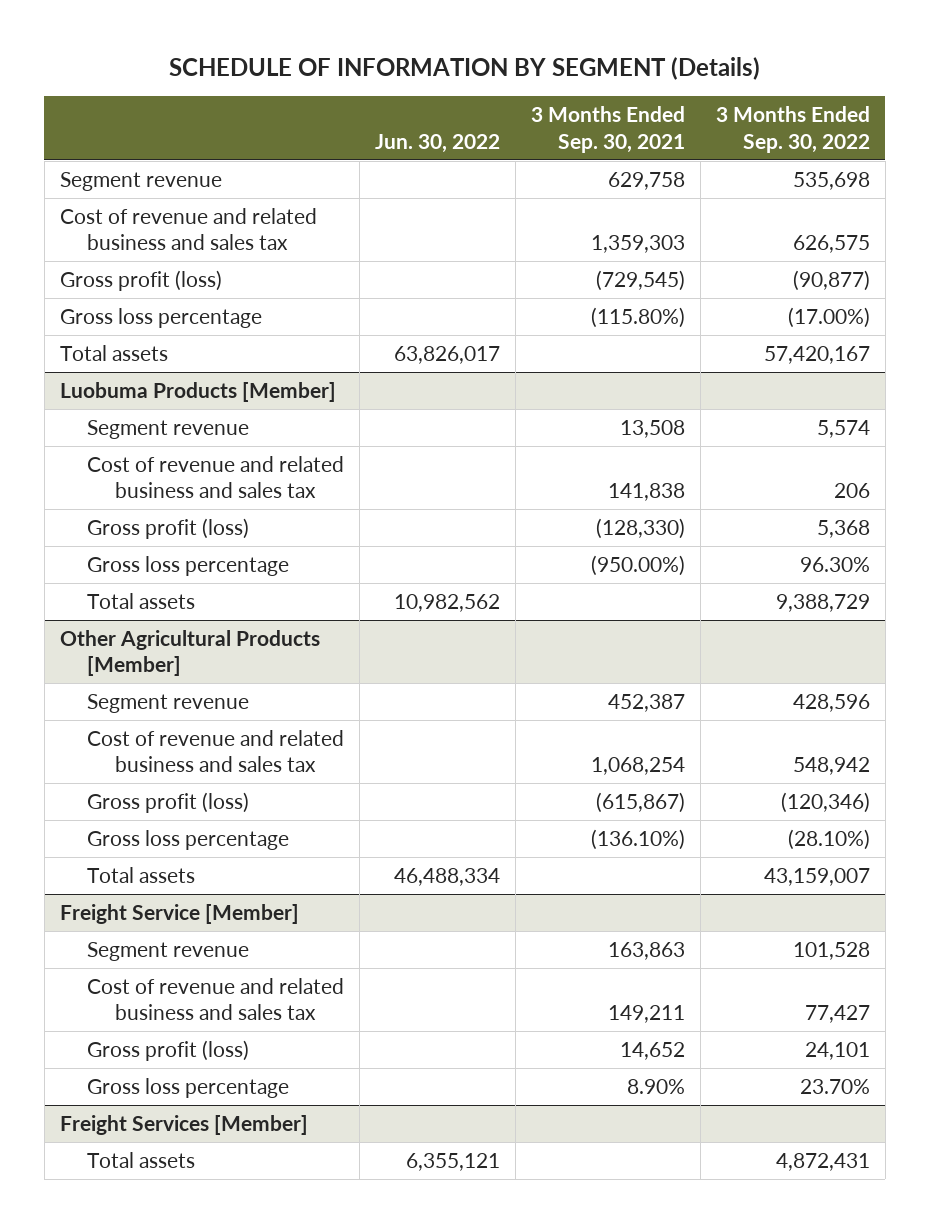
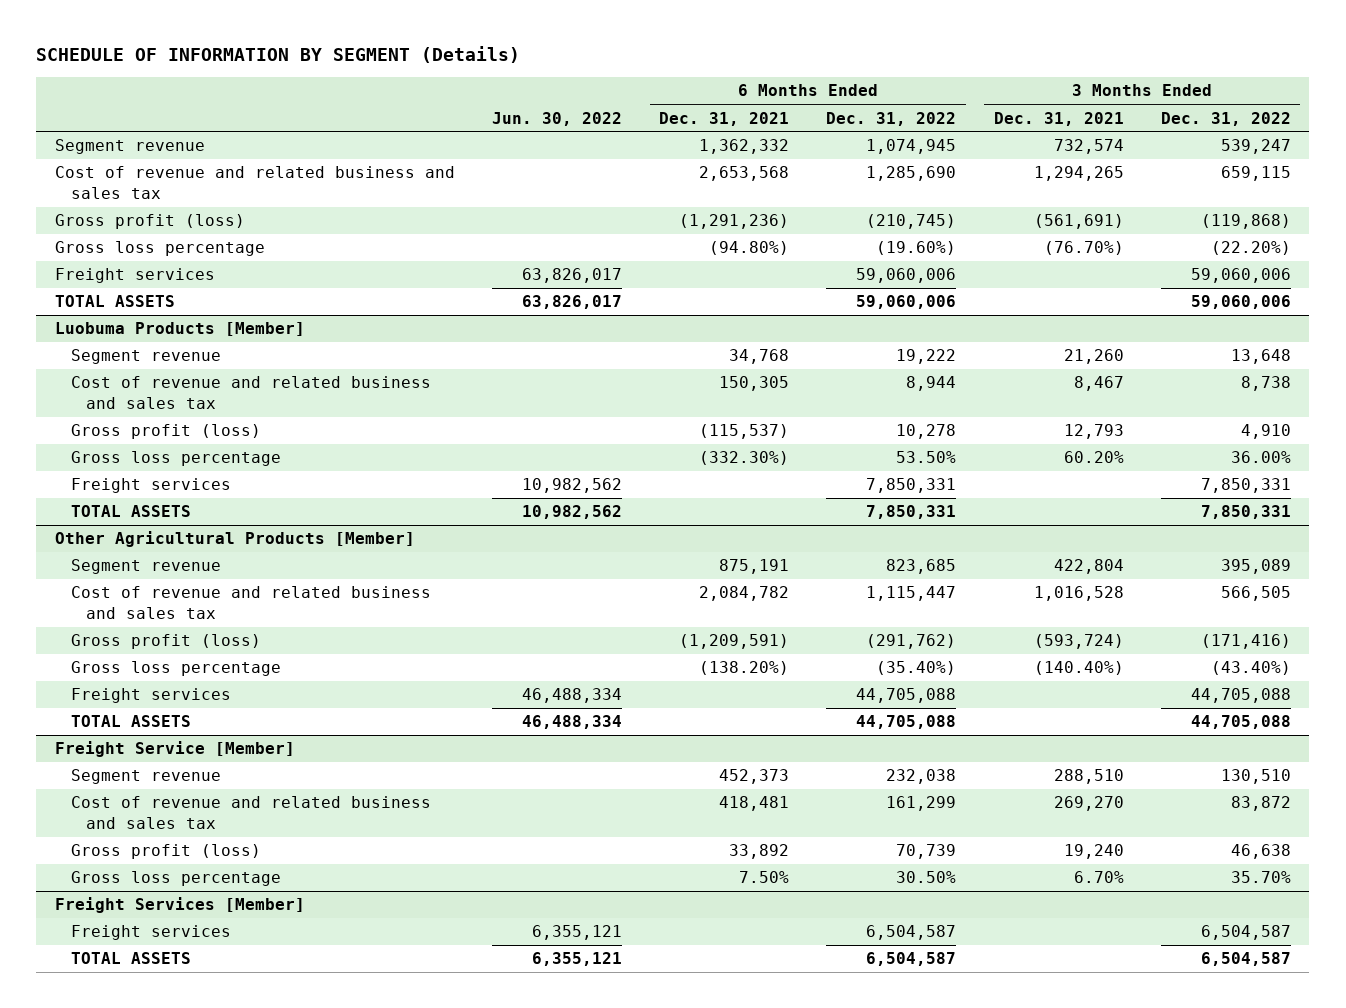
- | Jun. 30, 2022 | 3 Months Ended Sep. 30, 2021 | 3 Months Ended Sep. 30, 2022
+ | Jun. 30, 2022 | 6 Months Ended Dec. 31, 2021 | 6 Months Ended Dec. 31, 2022 | 3 Months Ended Dec. 31, 2021 | 3 Months Ended Dec. 31, 2022
- Total assets | 63,826,017 | | 57,420,167
+ Freight services | 63,826,017 | | 59,060,006 | | 59,060,006
+ TOTAL ASSETS | 63,826,017 | | 59,060,006 | | 59,060,006
@ Luobuma Products [Member]
- Total assets | 10,982,562 | | 9,388,729
+ Freight services | 10,982,562 | | 7,850,331 | | 7,850,331
+ TOTAL ASSETS | 10,982,562 | | 7,850,331 | | 7,850,331
@ Other Agricultural Products [Member]
- Total assets | 46,488,334 | | 43,159,007
+ Freight services | 46,488,334 | | 44,705,088 | | 44,705,088
+ TOTAL ASSETS | 46,488,334 | | 44,705,088 | | 44,705,088
@ Freight Services [Member]
- Total assets | 6,355,121 | | 4,872,431
+ Freight services | 6,355,121 | | 6,504,587 | | 6,504,587
+ TOTAL ASSETS | 6,355,121 | | 6,504,587 | | 6,504,587

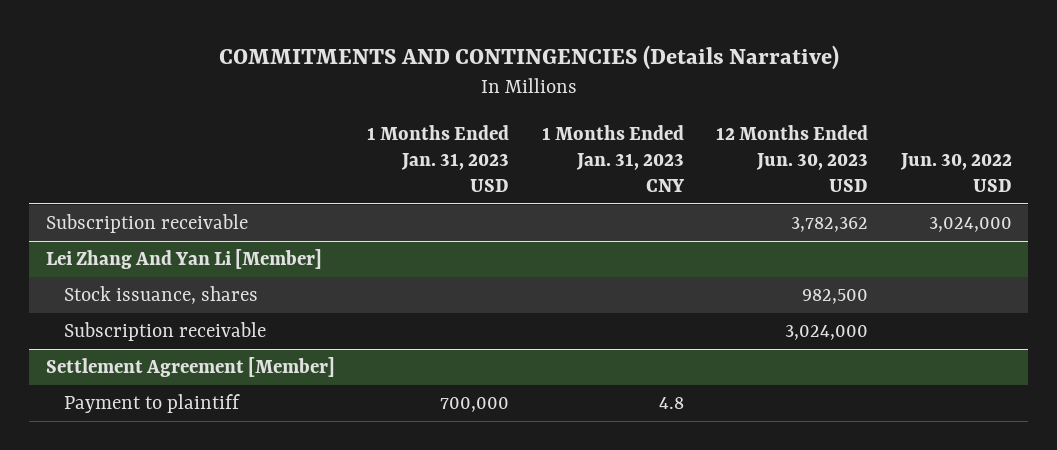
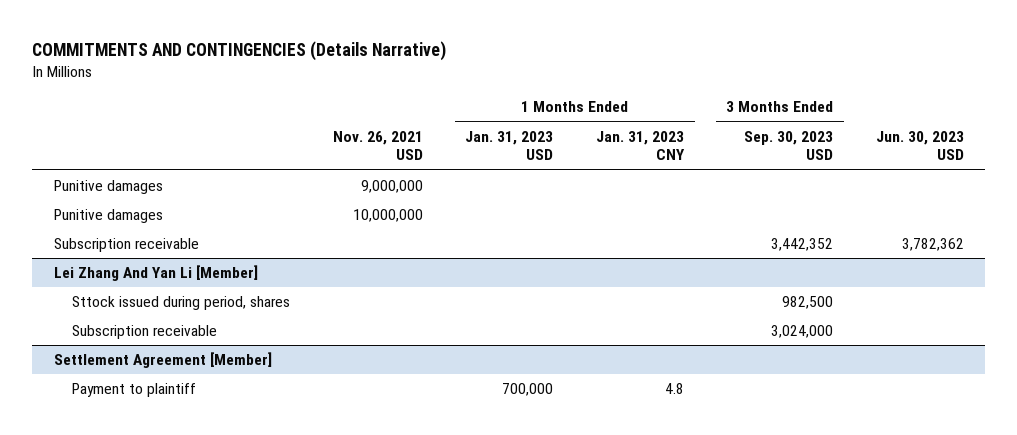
- | 1 Months Ended Jan. 31, 2023 USD | 1 Months Ended Jan. 31, 2023 CNY | 12 Months Ended Jun. 30, 2023 USD | Jun. 30, 2022 USD
+ | Nov. 26, 2021 USD | 1 Months Ended Jan. 31, 2023 USD | 1 Months Ended Jan. 31, 2023 CNY | 3 Months Ended Sep. 30, 2023 USD | Jun. 30, 2023 USD
+ Punitive damages | 9,000,000 | | | |
+ Punitive damages | 10,000,000 | | | |
@ Lei Zhang And Yan Li [Member]
- Stock issuance, shares | | | 982,500 |
+ Sttock issued during period, shares | | | | 982,500 |

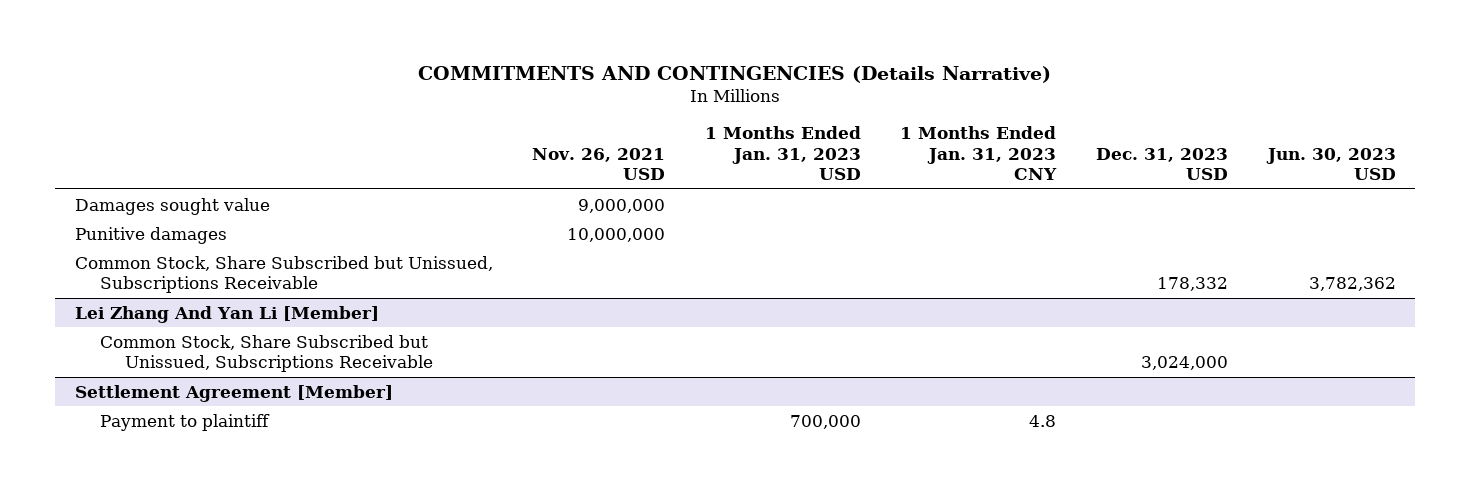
- | Nov. 26, 2021 USD | 1 Months Ended Jan. 31, 2023 USD | 1 Months Ended Jan. 31, 2023 CNY | 3 Months Ended Sep. 30, 2023 USD | Jun. 30, 2023 USD
+ | Nov. 26, 2021 USD | 1 Months Ended Jan. 31, 2023 USD | 1 Months Ended Jan. 31, 2023 CNY | Dec. 31, 2023 USD | Jun. 30, 2023 USD
- Punitive damages | 9,000,000 | | | |
+ Damages sought value | 9,000,000 | | | |
- Subscription receivable | | | | 3,442,352 | 3,782,362
+ Common Stock, Share Subscribed but Unissued, Subscriptions Receivable | | | | 178,332 | 3,782,362
@ Lei Zhang And Yan Li [Member]
- Sttock issued during period, shares | | | | 982,500 |
- Subscription receivable | | | | 3,024,000 |
+ Common Stock, Share Subscribed but Unissued, Subscriptions Receivable | | | | 3,024,000 |

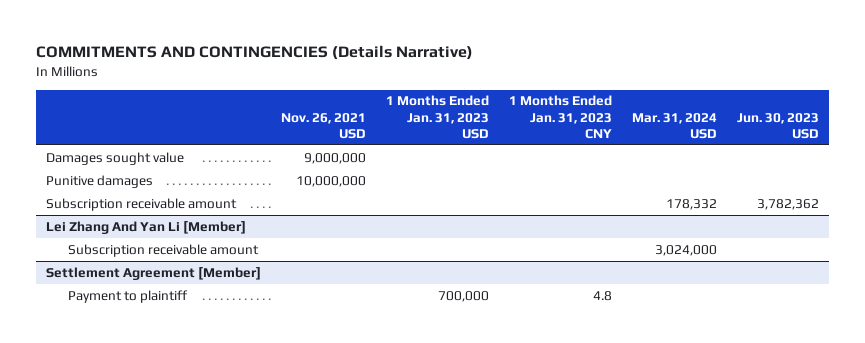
- | Nov. 26, 2021 USD | 1 Months Ended Jan. 31, 2023 USD | 1 Months Ended Jan. 31, 2023 CNY | Dec. 31, 2023 USD | Jun. 30, 2023 USD
+ | Nov. 26, 2021 USD | 1 Months Ended Jan. 31, 2023 USD | 1 Months Ended Jan. 31, 2023 CNY | Mar. 31, 2024 USD | Jun. 30, 2023 USD
- Common Stock, Share Subscribed but Unissued, Subscriptions Receivable | | | | 178,332 | 3,782,362
+ Subscription receivable amount | | | | 178,332 | 3,782,362
@ Lei Zhang And Yan Li [Member]
- Common Stock, Share Subscribed but Unissued, Subscriptions Receivable | | | | 3,024,000 |
+ Subscription receivable amount | | | | 3,024,000 |

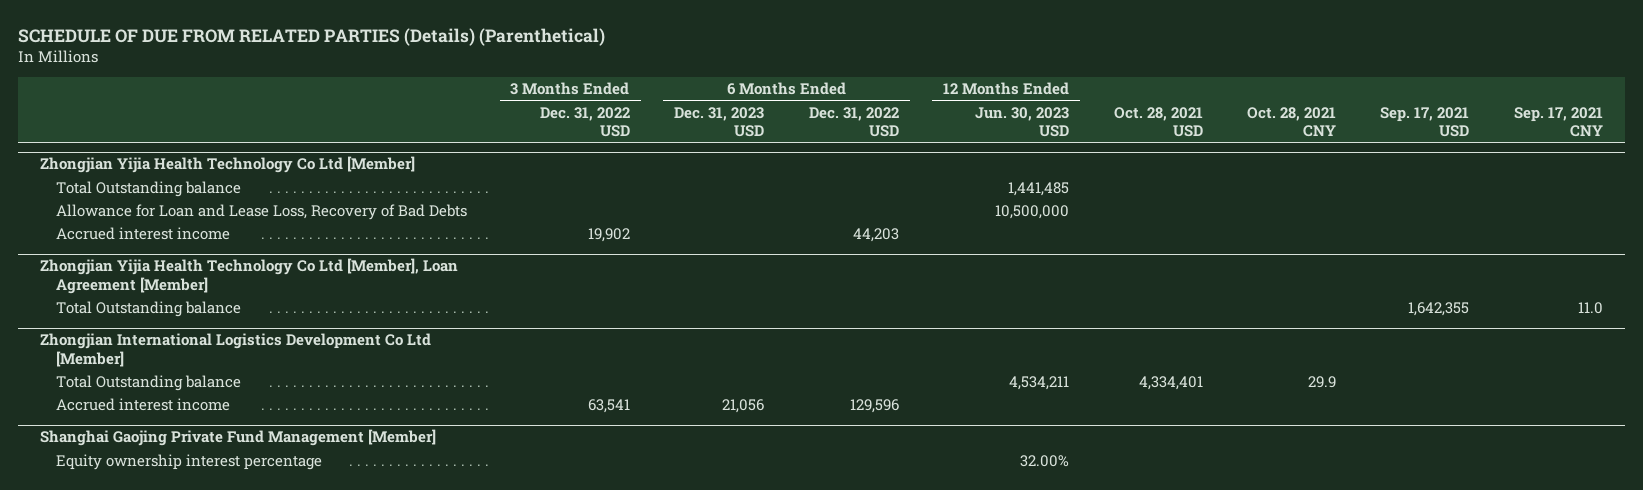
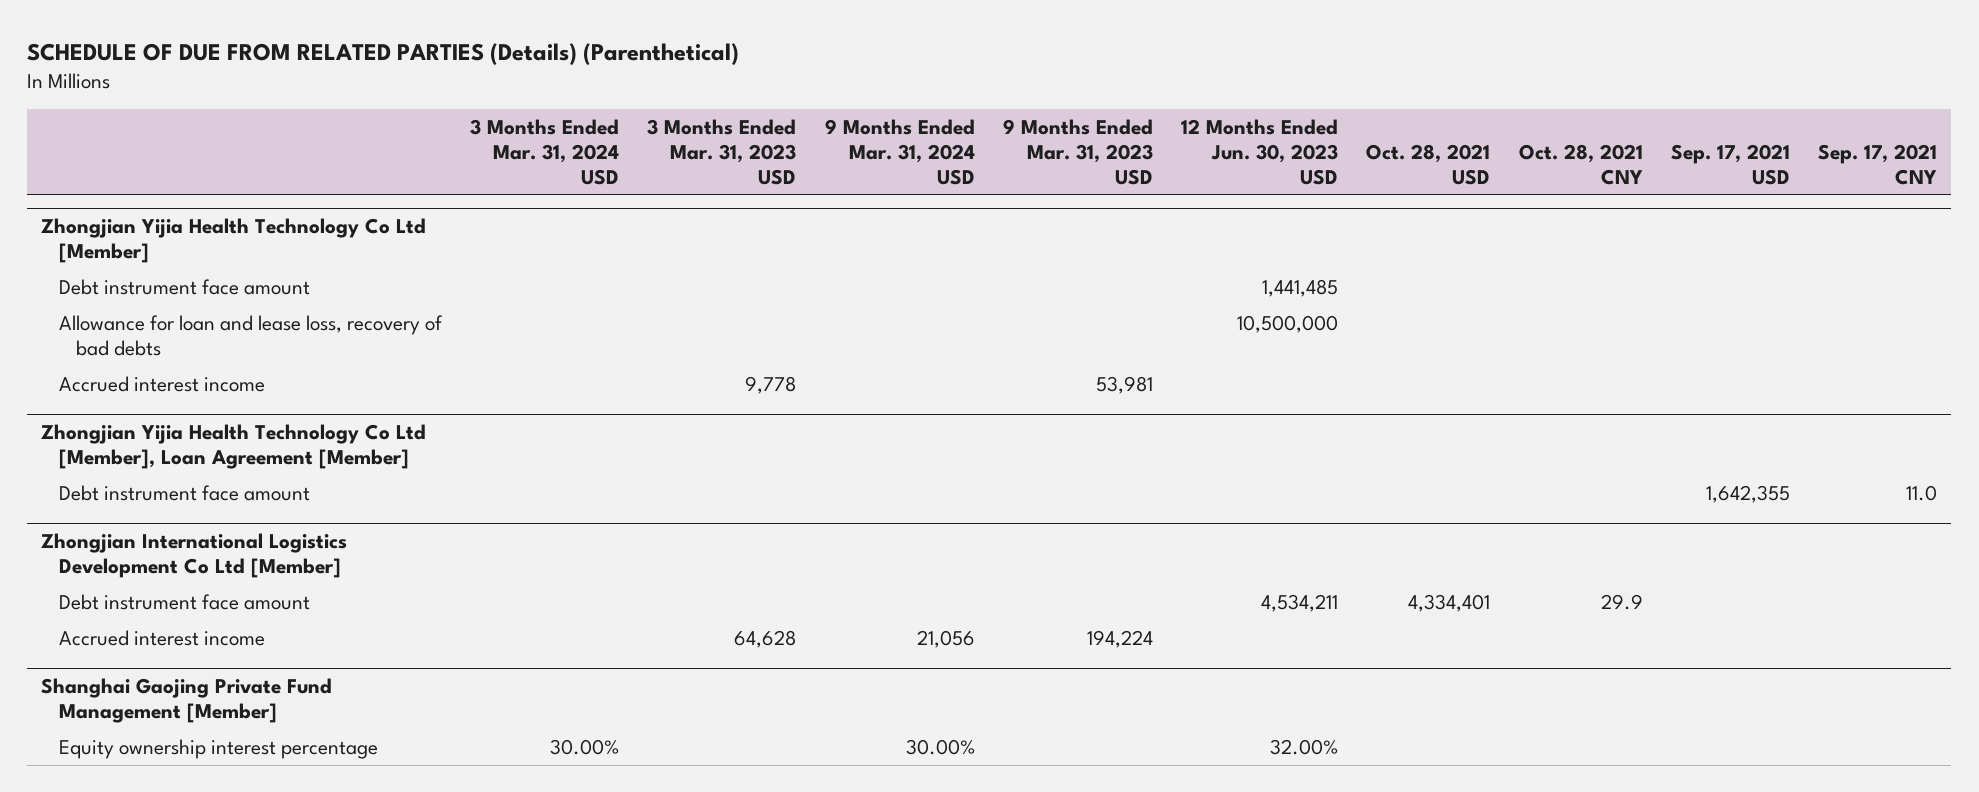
- | 3 Months Ended Dec. 31, 2022 USD | 6 Months Ended Dec. 31, 2023 USD | 6 Months Ended Dec. 31, 2022 USD | 12 Months Ended Jun. 30, 2023 USD | Oct. 28, 2021 USD | Oct. 28, 2021 CNY | Sep. 17, 2021 USD | Sep. 17, 2021 CNY
+ | 3 Months Ended Mar. 31, 2024 USD | 3 Months Ended Mar. 31, 2023 USD | 9 Months Ended Mar. 31, 2024 USD | 9 Months Ended Mar. 31, 2023 USD | 12 Months Ended Jun. 30, 2023 USD | Oct. 28, 2021 USD | Oct. 28, 2021 CNY | Sep. 17, 2021 USD | Sep. 17, 2021 CNY
@ Zhongjian Yijia Health Technology Co Ltd [Member]
- Total Outstanding balance | | | | 1,441,485 | | | |
- Allowance for Loan and Lease Loss, Recovery of Bad Debts | | | | 10,500,000 | | | |
+ Debt instrument face amount | | | | | 1,441,485 | | | |
+ Allowance for loan and lease loss, recovery of bad debts | | | | | 10,500,000 | | | |
@ Zhongjian Yijia Health Technology Co Ltd [Member], Loan Agreement [Member]
- Total Outstanding balance | | | | | | | 1,642,355 | 11.0
+ Debt instrument face amount | | | | | | | | 1,642,355 | 11.0
@ Zhongjian International Logistics Development Co Ltd [Member]
- Total Outstanding balance | | | | 4,534,211 | 4,334,401 | 29.9 | |
+ Debt instrument face amount | | | | | 4,534,211 | 4,334,401 | 29.9 | |

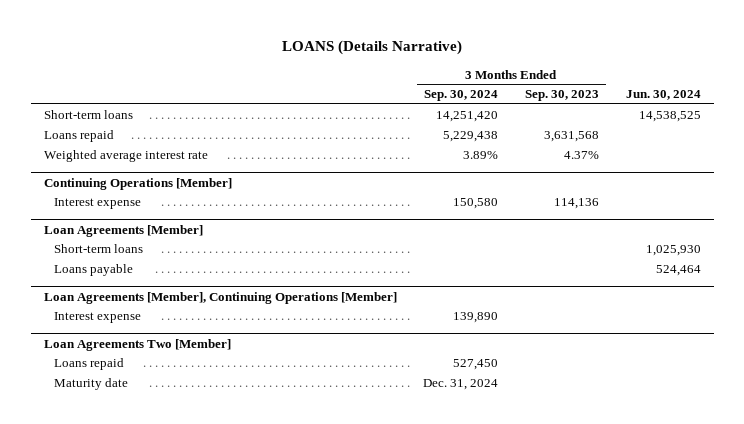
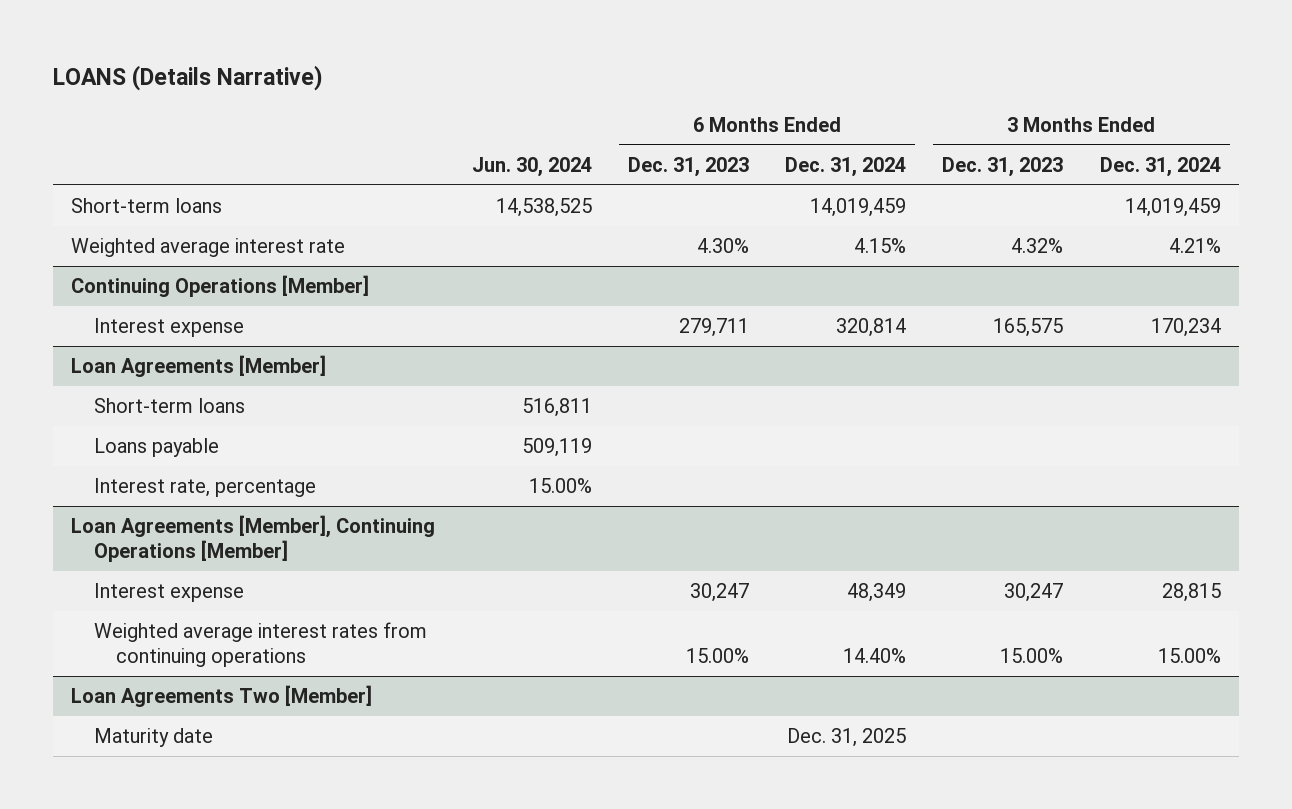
- | 3 Months Ended Sep. 30, 2024 | 3 Months Ended Sep. 30, 2023 | Jun. 30, 2024
+ | Jun. 30, 2024 | 6 Months Ended Dec. 31, 2023 | 6 Months Ended Dec. 31, 2024 | 3 Months Ended Dec. 31, 2023 | 3 Months Ended Dec. 31, 2024
- Loans repaid | 5,229,438 | 3,631,568 |
@ Loan Agreements [Member]
- Short-term loans | | | 1,025,930
- Loans payable | | | 524,464
+ Short-term loans | 516,811 | | | |
+ Loans payable | 509,119 | | | |
+ Interest rate, percentage | 15.00% | | | |
@ Loan Agreements [Member], Continuing Operations [Member]
+ Weighted average interest rates from continuing operations | | 15.00% | 14.40% | 15.00% | 15.00%
@ Loan Agreements Two [Member]
- Loans repaid | 527,450 | |

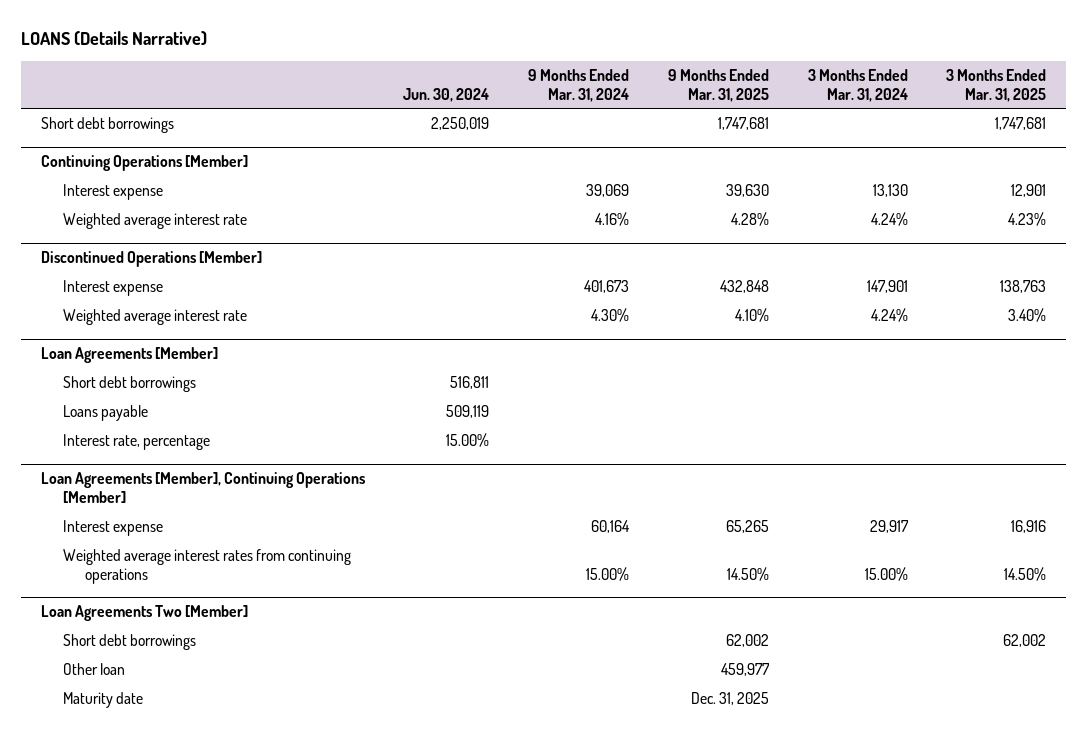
- | Jun. 30, 2024 | 6 Months Ended Dec. 31, 2023 | 6 Months Ended Dec. 31, 2024 | 3 Months Ended Dec. 31, 2023 | 3 Months Ended Dec. 31, 2024
+ | Jun. 30, 2024 | 9 Months Ended Mar. 31, 2024 | 9 Months Ended Mar. 31, 2025 | 3 Months Ended Mar. 31, 2024 | 3 Months Ended Mar. 31, 2025
- Short-term loans | 14,538,525 | | 14,019,459 | | 14,019,459
- Weighted average interest rate | | 4.30% | 4.15% | 4.32% | 4.21%
+ Short debt borrowings | 2,250,019 | | 1,747,681 | | 1,747,681
@ Continuing Operations [Member]
+ Weighted average interest rate | | 4.16% | 4.28% | 4.24% | 4.23%
+ Discontinued Operations [Member]
+ Interest expense | | 401,673 | 432,848 | 147,901 | 138,763
+ Weighted average interest rate | | 4.30% | 4.10% | 4.24% | 3.40%
@ Loan Agreements [Member]
- Short-term loans | 516,811 | | | |
+ Short debt borrowings | 516,811 | | | |
@ Loan Agreements Two [Member]
+ Short debt borrowings | | | 62,002 | | 62,002
+ Other loan | | | 459,977 | |

